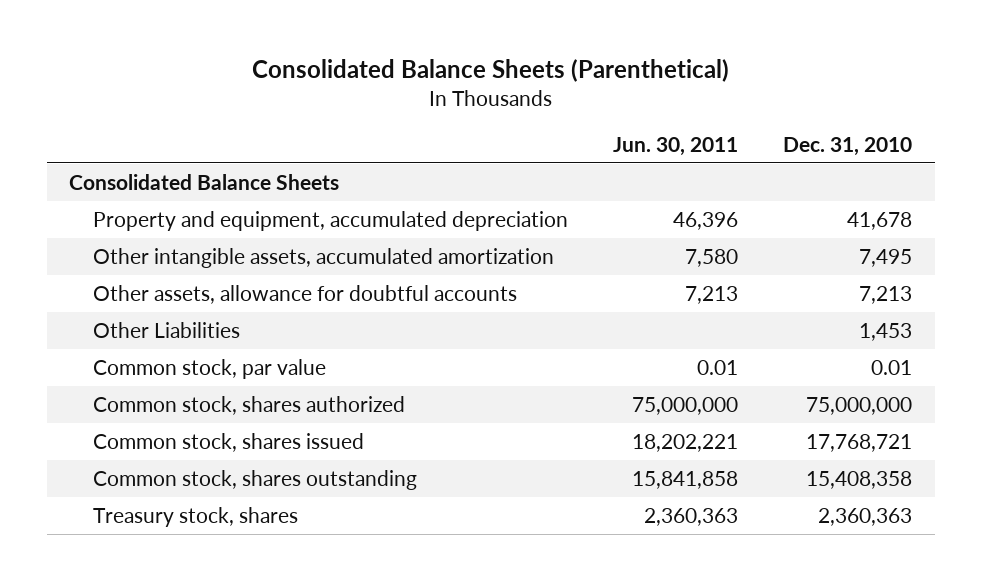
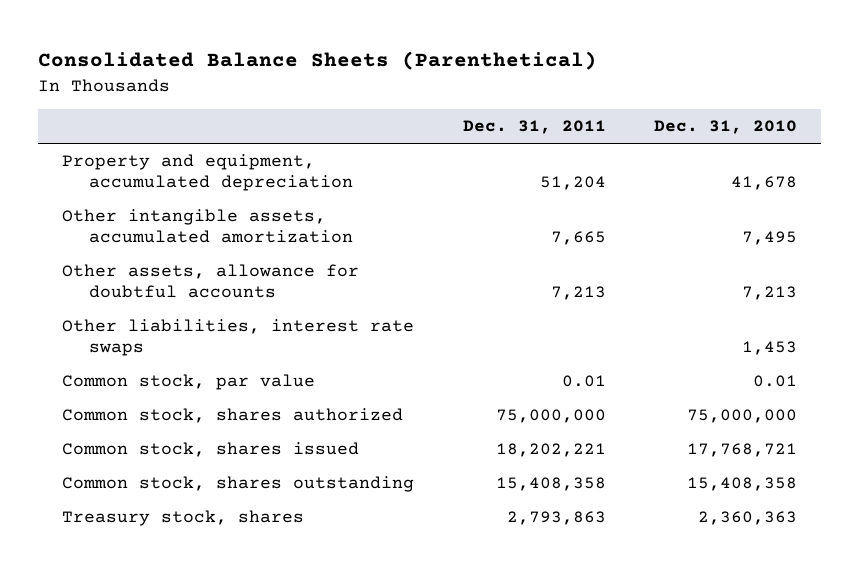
- | Jun. 30, 2011 | Dec. 31, 2010
+ | Dec. 31, 2011 | Dec. 31, 2010
- Consolidated Balance Sheets
- Other Liabilities | | 1,453
+ Other liabilities, interest rate swaps | | 1,453

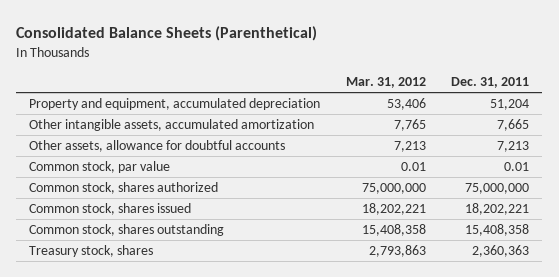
- | Dec. 31, 2011 | Dec. 31, 2010
+ | Mar. 31, 2012 | Dec. 31, 2011
- Other liabilities, interest rate swaps | | 1,453
- Treasury stock, shares | 2,793,863 | 2,360,363
+ Treasury stock, shares | 2,793,863 | 2,360,363

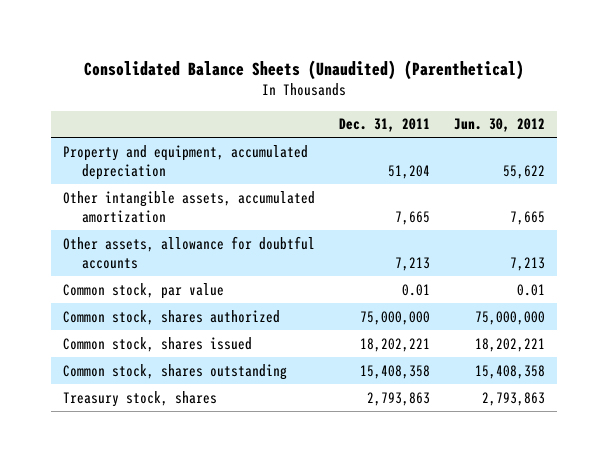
- Consolidated Balance Sheets (Parenthetical)
+ Consolidated Balance Sheets (Unaudited) (Parenthetical)
- | Mar. 31, 2012 | Dec. 31, 2011
+ | Dec. 31, 2011 | Jun. 30, 2012
- Treasury stock, shares | 2,793,863 | 2,360,363
+ Treasury stock, shares | 2,793,863 | 2,793,863

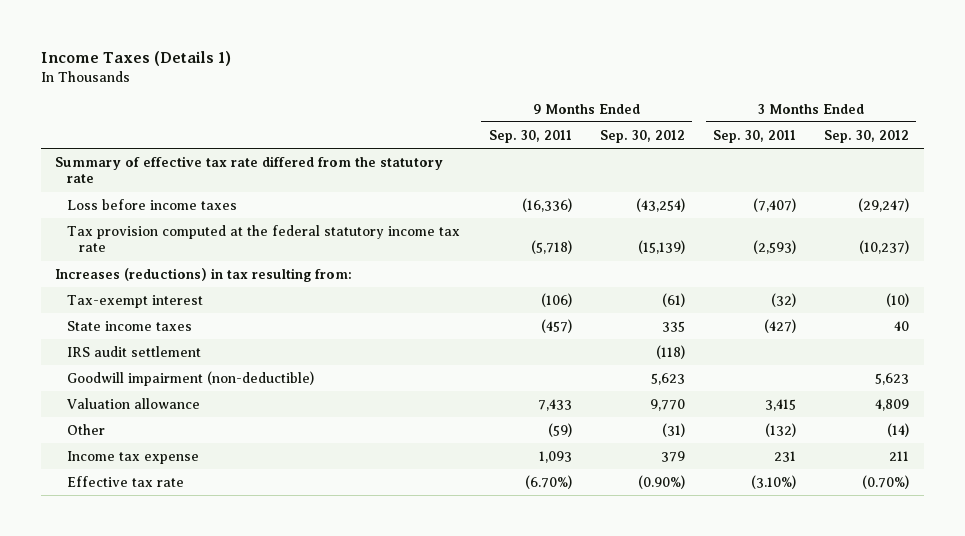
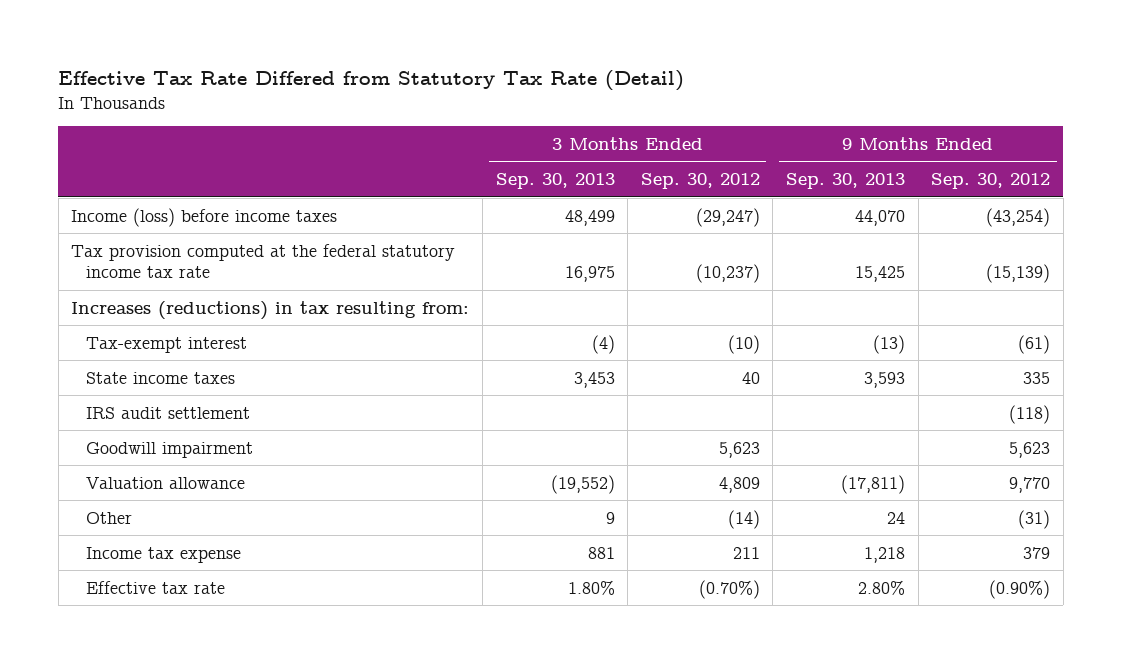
- Income Taxes (Details 1)
+ Effective Tax Rate Differed from Statutory Tax Rate (Detail)
- | 9 Months Ended Sep. 30, 2011 | 9 Months Ended Sep. 30, 2012 | 3 Months Ended Sep. 30, 2011 | 3 Months Ended Sep. 30, 2012
+ | 3 Months Ended Sep. 30, 2013 | 3 Months Ended Sep. 30, 2012 | 9 Months Ended Sep. 30, 2013 | 9 Months Ended Sep. 30, 2012
- Summary of effective tax rate differed from the statutory rate
- Loss before income taxes | (16,336) | (43,254) | (7,407) | (29,247)
+ Income (loss) before income taxes | 48,499 | (29,247) | 44,070 | (43,254)
- Goodwill impairment (non-deductible) | | 5,623 | | 5,623
+ Goodwill impairment | | 5,623 | | 5,623

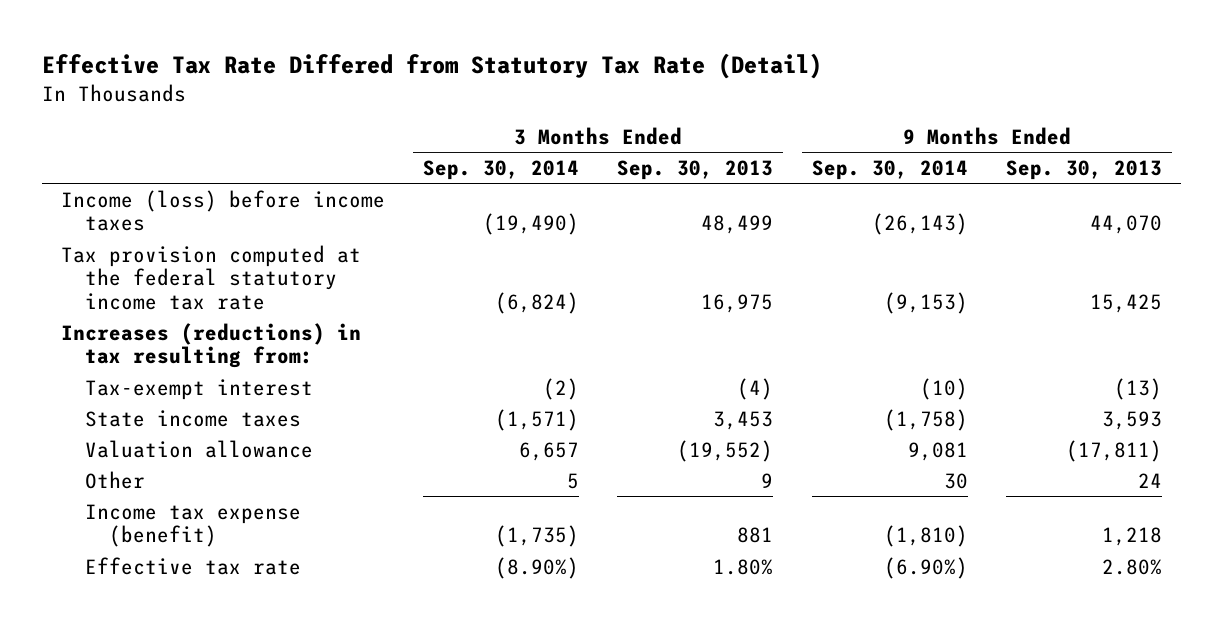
- | 3 Months Ended Sep. 30, 2013 | 3 Months Ended Sep. 30, 2012 | 9 Months Ended Sep. 30, 2013 | 9 Months Ended Sep. 30, 2012
+ | 3 Months Ended Sep. 30, 2014 | 3 Months Ended Sep. 30, 2013 | 9 Months Ended Sep. 30, 2014 | 9 Months Ended Sep. 30, 2013
- IRS audit settlement | | | | (118)
- Goodwill impairment | | 5,623 | | 5,623
- Income tax expense | 881 | 211 | 1,218 | 379
+ Income tax expense (benefit) | (1,735) | 881 | (1,810) | 1,218

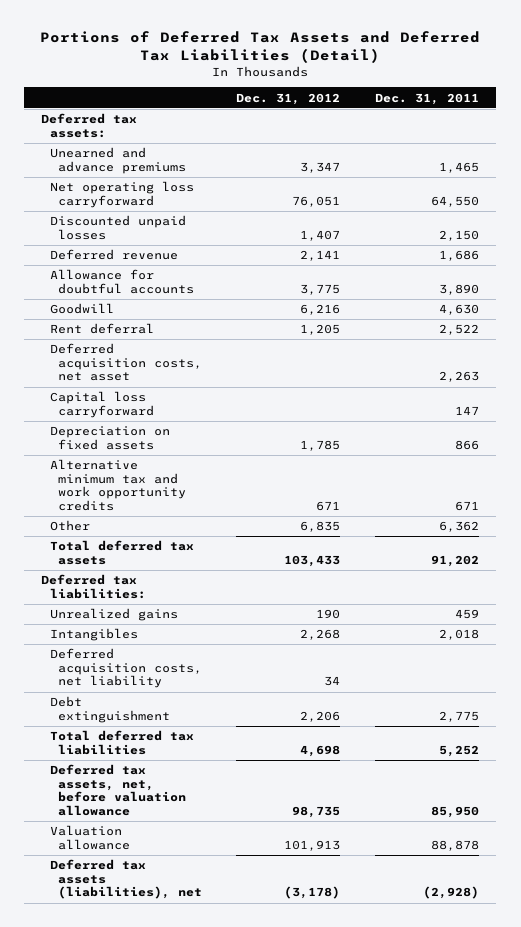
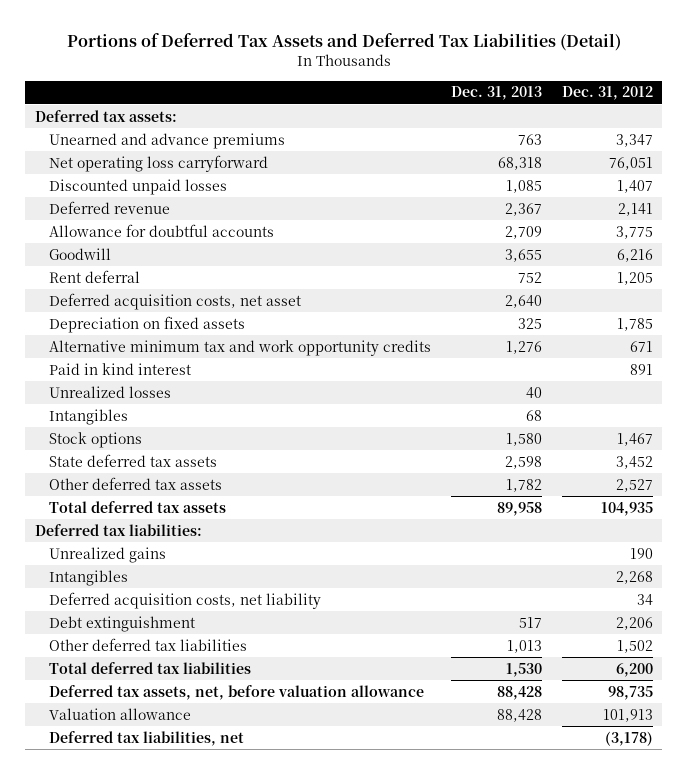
- | Dec. 31, 2012 | Dec. 31, 2011
+ | Dec. 31, 2013 | Dec. 31, 2012
- Capital loss carryforward | | 147
- Other | 6,835 | 6,362
- Total deferred tax assets | 103,433 | 91,202
+ Paid in kind interest | | 891
+ Unrealized losses | 40 |
+ Intangibles | 68 |
+ Stock options | 1,580 | 1,467
+ State deferred tax assets | 2,598 | 3,452
+ Other deferred tax assets | 1,782 | 2,527
+ Total deferred tax assets | 89,958 | 104,935
- Total deferred tax liabilities | 4,698 | 5,252
+ Other deferred tax liabilities | 1,013 | 1,502
+ Total deferred tax liabilities | 1,530 | 6,200
- Deferred tax assets (liabilities), net | (3,178) | (2,928)
+ Deferred tax liabilities, net | | (3,178)

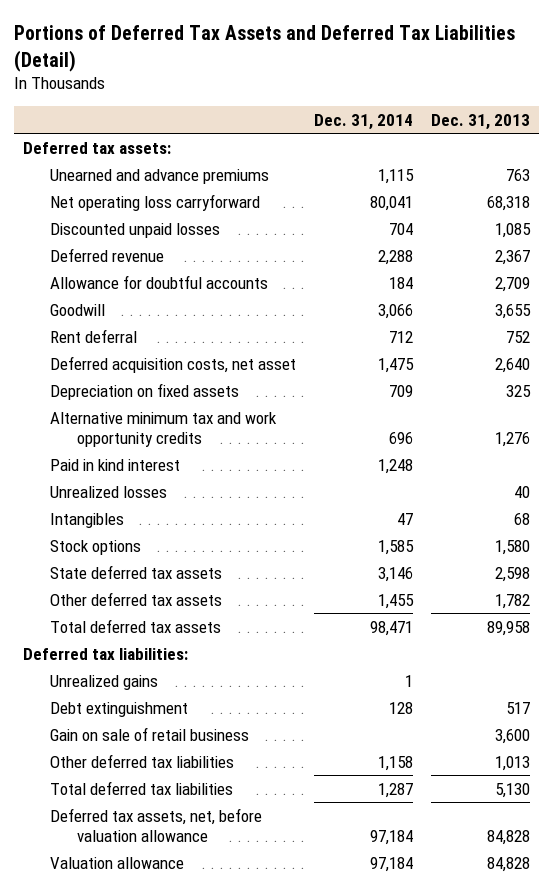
- | Dec. 31, 2013 | Dec. 31, 2012
+ | Dec. 31, 2014 | Dec. 31, 2013
- Intangibles | | 2,268
- Deferred acquisition costs, net liability | | 34
+ Gain on sale of retail business | | 3,600
- Total deferred tax liabilities | 1,530 | 6,200
- Deferred tax assets, net, before valuation allowance | 88,428 | 98,735
- Valuation allowance | 88,428 | 101,913
- Deferred tax liabilities, net | | (3,178)
+ Total deferred tax liabilities | 1,287 | 5,130
+ Deferred tax assets, net, before valuation allowance | 97,184 | 84,828
+ Valuation allowance | 97,184 | 84,828

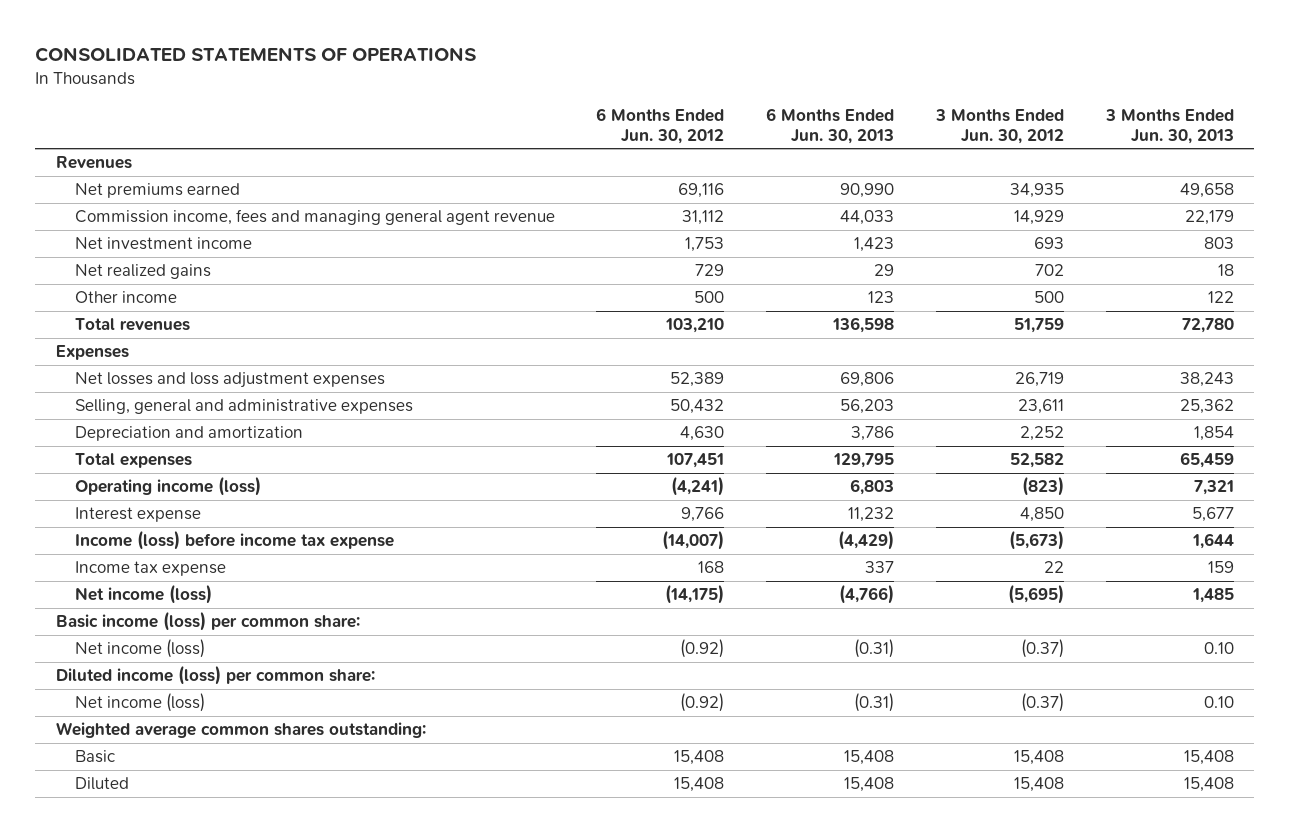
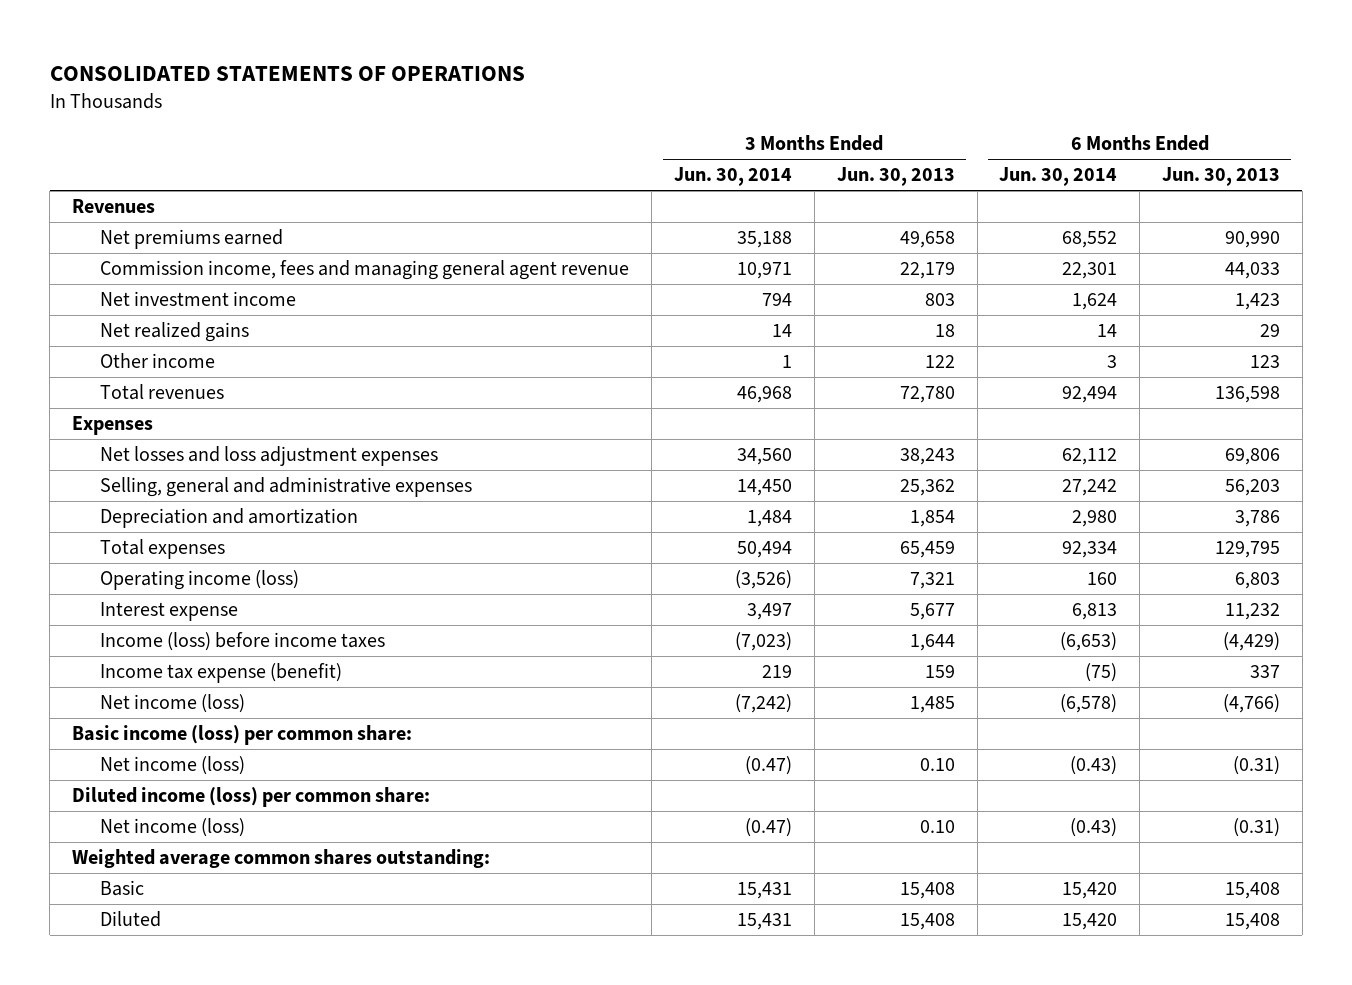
- | 6 Months Ended Jun. 30, 2012 | 6 Months Ended Jun. 30, 2013 | 3 Months Ended Jun. 30, 2012 | 3 Months Ended Jun. 30, 2013
+ | 3 Months Ended Jun. 30, 2014 | 3 Months Ended Jun. 30, 2013 | 6 Months Ended Jun. 30, 2014 | 6 Months Ended Jun. 30, 2013
- Income (loss) before income tax expense | (14,007) | (4,429) | (5,673) | 1,644
- Income tax expense | 168 | 337 | 22 | 159
+ Income (loss) before income taxes | (7,023) | 1,644 | (6,653) | (4,429)
+ Income tax expense (benefit) | 219 | 159 | (75) | 337

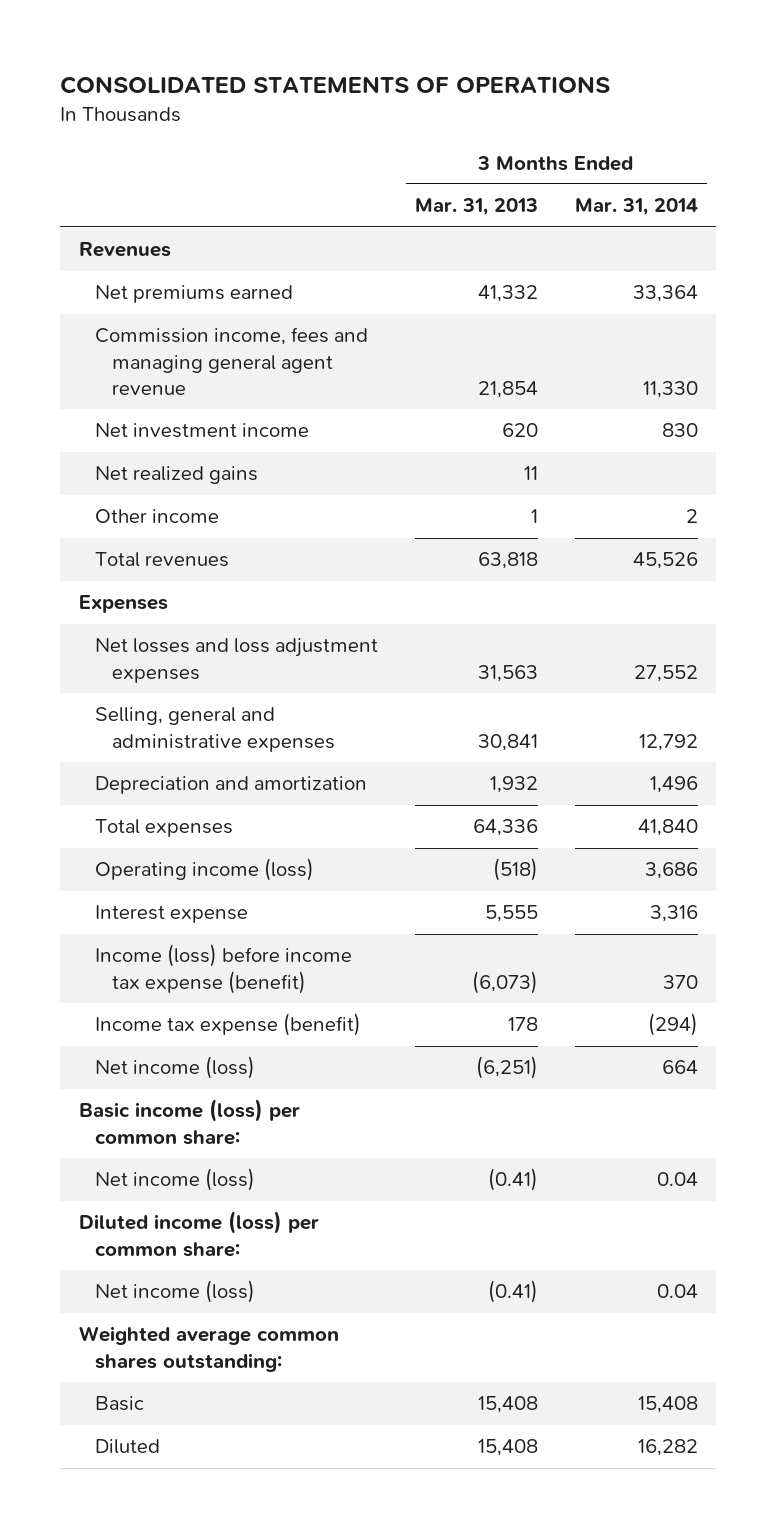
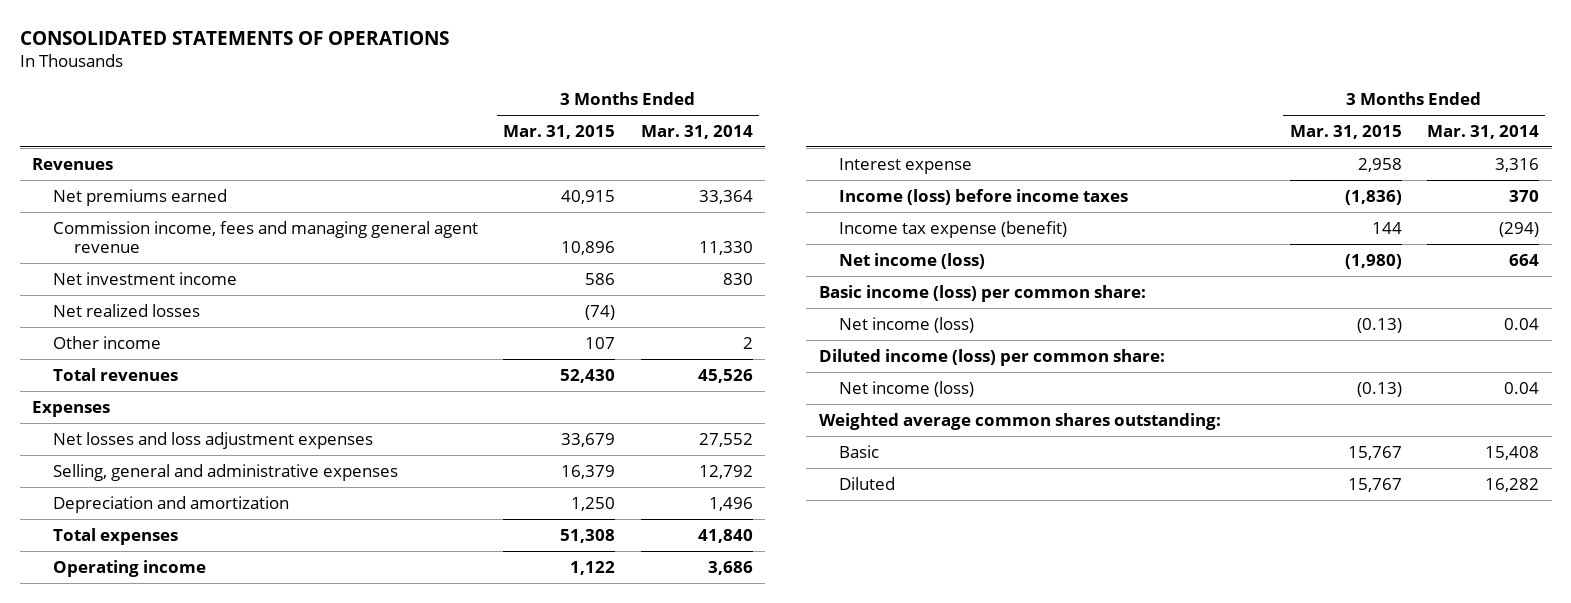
- | 3 Months Ended Mar. 31, 2013 | 3 Months Ended Mar. 31, 2014
+ | 3 Months Ended Mar. 31, 2015 | 3 Months Ended Mar. 31, 2014
- Net realized gains | 11 |
+ Net realized losses | (74) |
- Operating income (loss) | (518) | 3,686
+ Operating income | 1,122 | 3,686
- Income (loss) before income tax expense (benefit) | (6,073) | 370
+ Income (loss) before income taxes | (1,836) | 370

